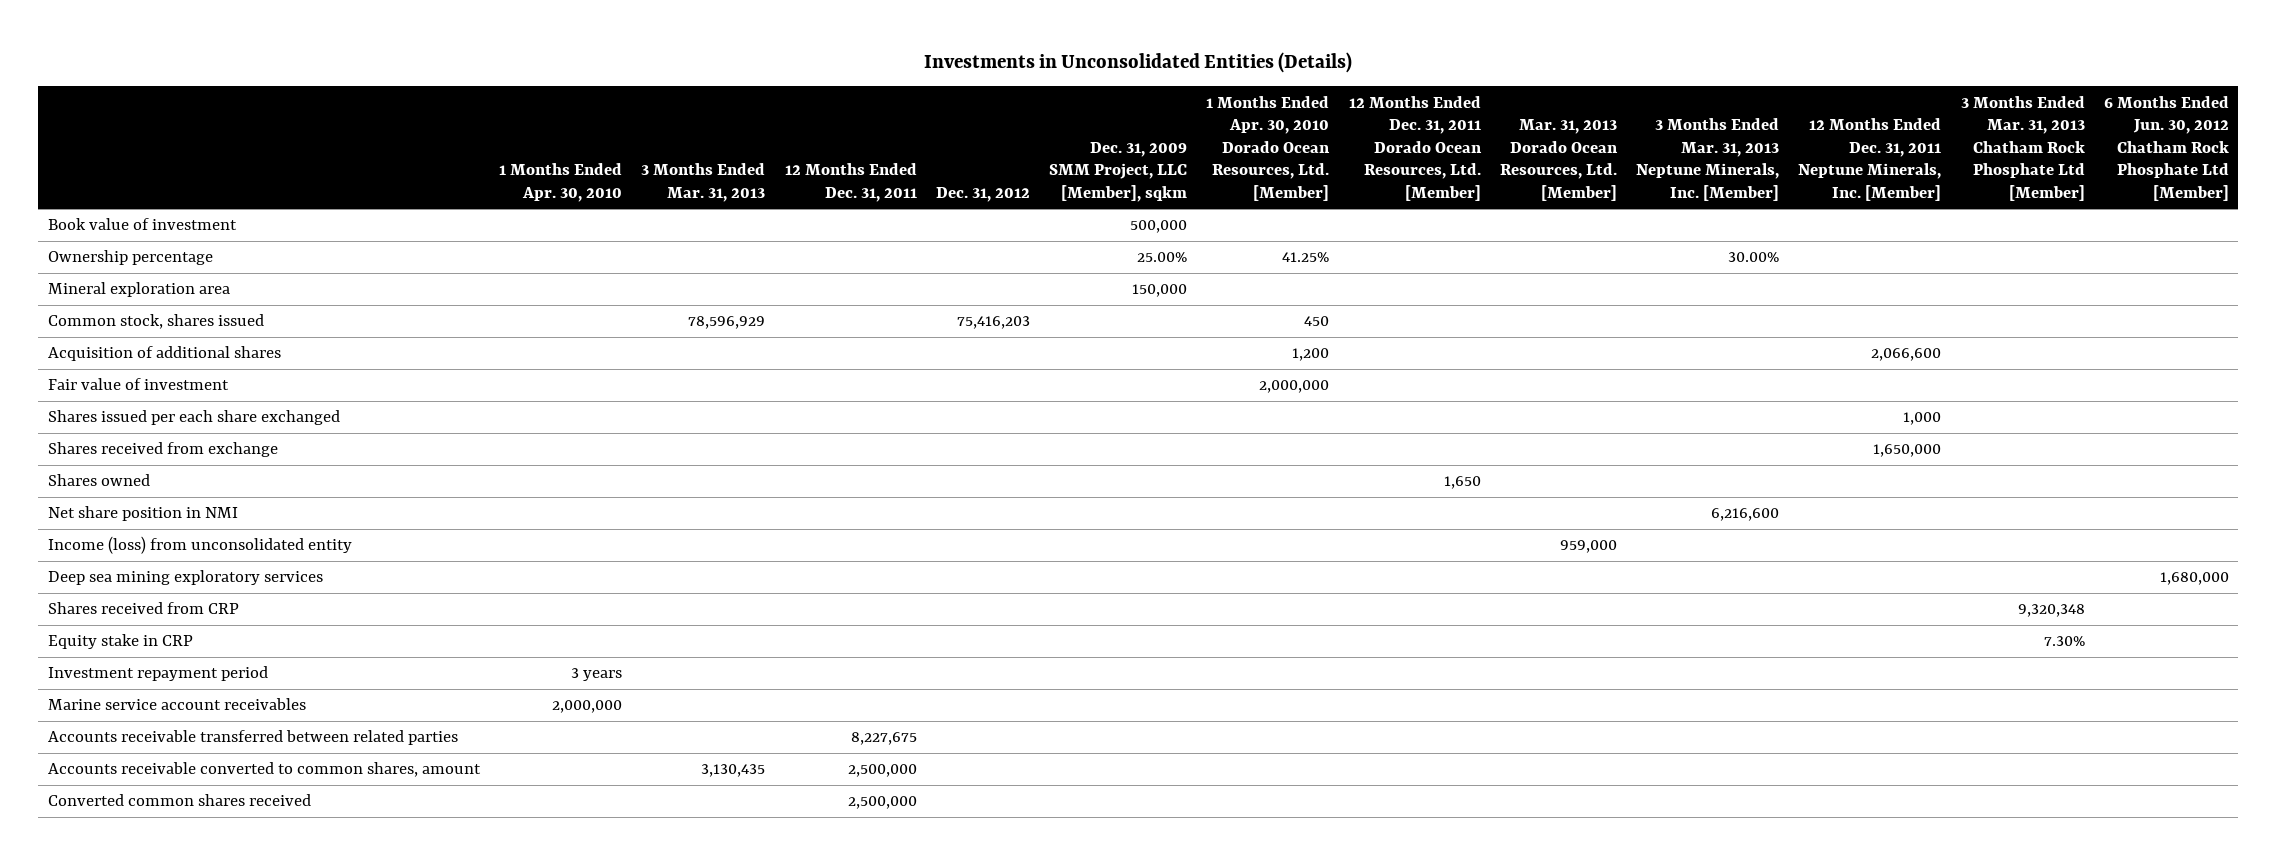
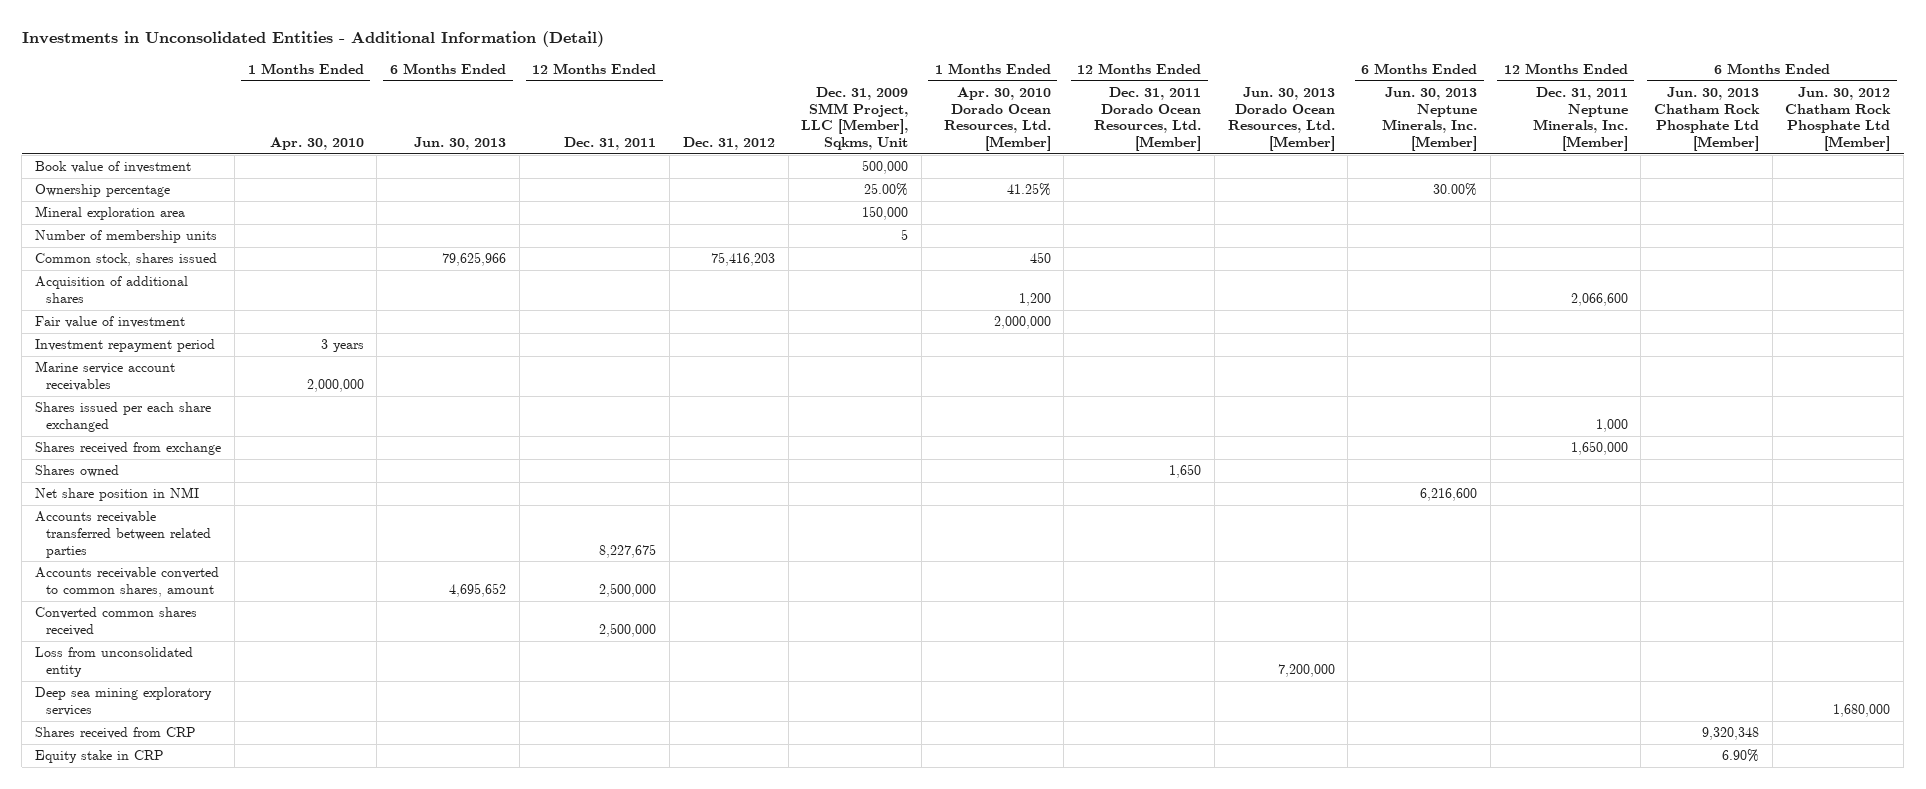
- Investments in Unconsolidated Entities (Details)
+ Investments in Unconsolidated Entities - Additional Information (Detail)
- | 1 Months Ended Apr. 30, 2010 | 3 Months Ended Mar. 31, 2013 | 12 Months Ended Dec. 31, 2011 | Dec. 31, 2012 | Dec. 31, 2009 SMM Project, LLC [Member], sqkm | 1 Months Ended Apr. 30, 2010 Dorado Ocean Resources, Ltd. [Member] | 12 Months Ended Dec. 31, 2011 Dorado Ocean Resources, Ltd. [Member] | Mar. 31, 2013 Dorado Ocean Resources, Ltd. [Member] | 3 Months Ended Mar. 31, 2013 Neptune Minerals, Inc. [Member] | 12 Months Ended Dec. 31, 2011 Neptune Minerals, Inc. [Member] | 3 Months Ended Mar. 31, 2013 Chatham Rock Phosphate Ltd [Member] | 6 Months Ended Jun. 30, 2012 Chatham Rock Phosphate Ltd [Member]
+ | 1 Months Ended Apr. 30, 2010 | 6 Months Ended Jun. 30, 2013 | 12 Months Ended Dec. 31, 2011 | Dec. 31, 2012 | Dec. 31, 2009 SMM Project, LLC [Member], Sqkms, Unit | 1 Months Ended Apr. 30, 2010 Dorado Ocean Resources, Ltd. [Member] | 12 Months Ended Dec. 31, 2011 Dorado Ocean Resources, Ltd. [Member] | Jun. 30, 2013 Dorado Ocean Resources, Ltd. [Member] | 6 Months Ended Jun. 30, 2013 Neptune Minerals, Inc. [Member] | 12 Months Ended Dec. 31, 2011 Neptune Minerals, Inc. [Member] | 6 Months Ended Jun. 30, 2013 Chatham Rock Phosphate Ltd [Member] | 6 Months Ended Jun. 30, 2012 Chatham Rock Phosphate Ltd [Member]
+ Number of membership units | | | | | 5 | | | | | | |
moved up: Investment repayment period | 3 years | | | | | | | | | | |
moved up: Marine service account receivables | 2,000,000 | | | | | | | | | | |
- Income (loss) from unconsolidated entity | | | | | | | | 959,000 | | | |
+ Loss from unconsolidated entity | | | | | | | | 7,200,000 | | | |
moved down: Deep sea mining exploratory services | | | | | | | | | | | | 1,680,000
moved down: Shares received from CRP | | | | | | | | | | | 9,320,348 |
moved down: Equity stake in CRP | | | | | | | | | | | 6.90% |

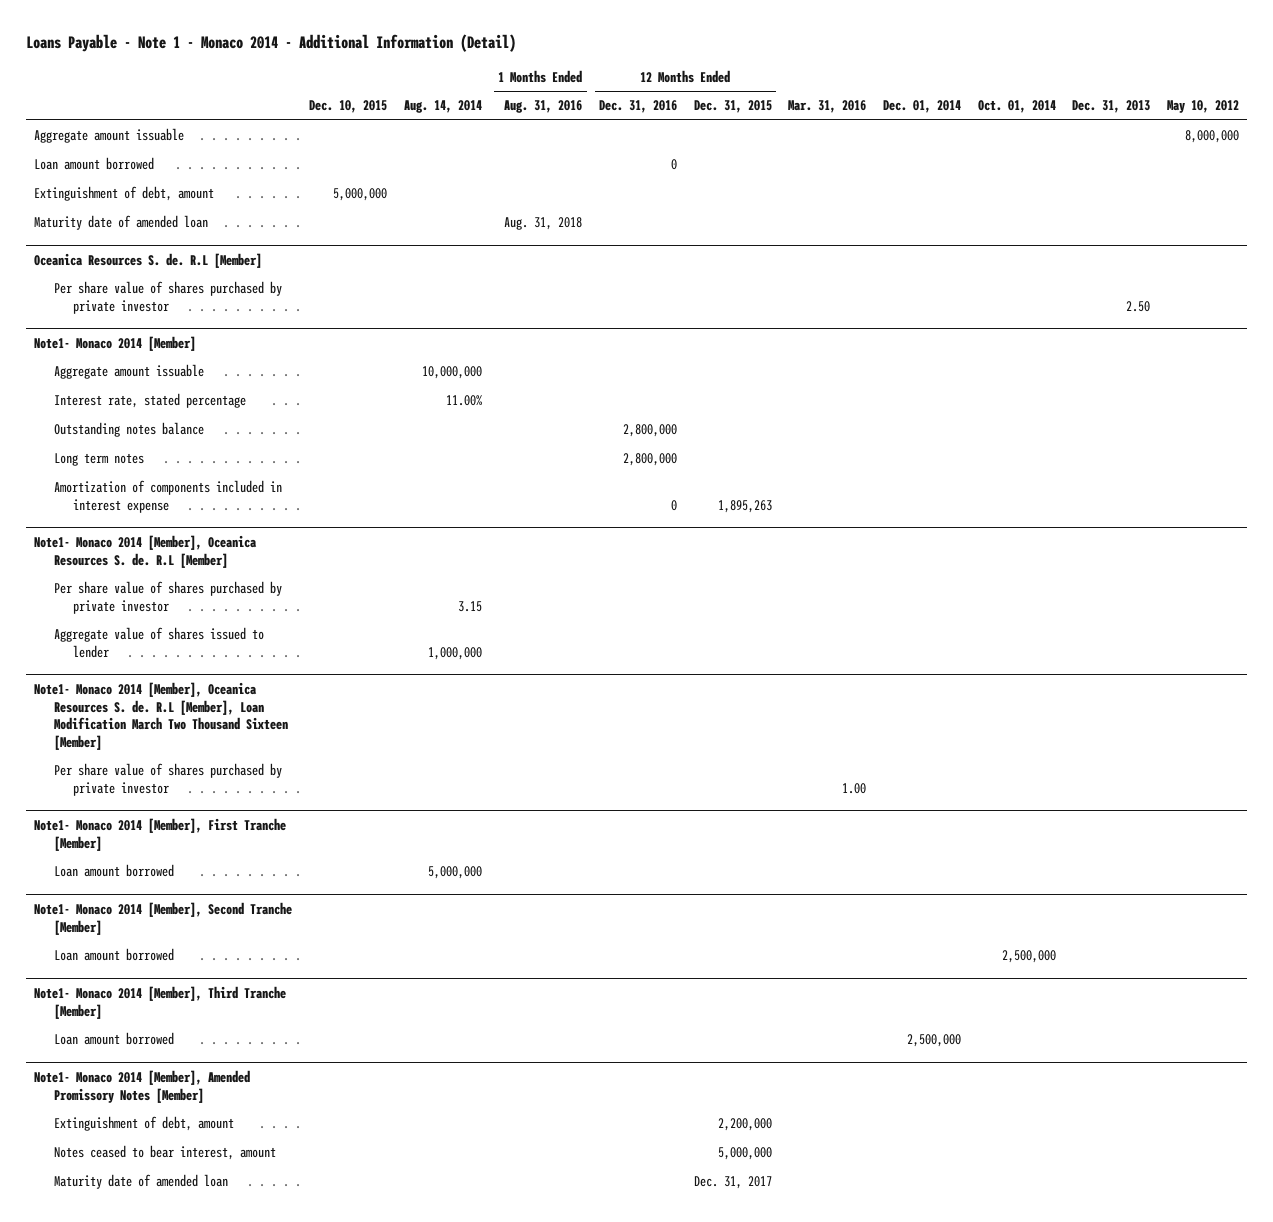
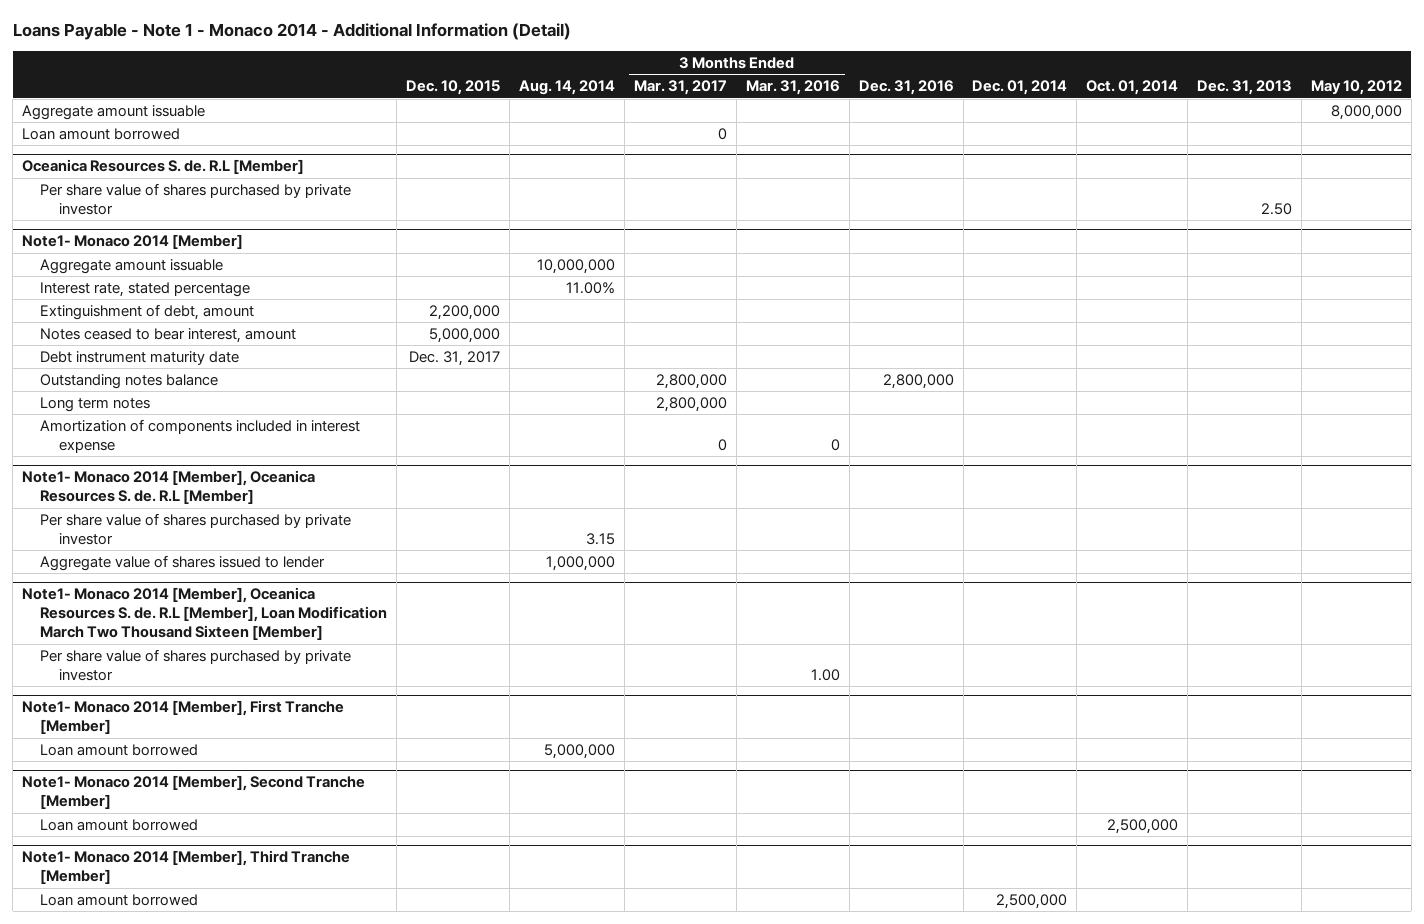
- | Dec. 10, 2015 | Aug. 14, 2014 | 1 Months Ended Aug. 31, 2016 | 12 Months Ended Dec. 31, 2016 | 12 Months Ended Dec. 31, 2015 | Mar. 31, 2016 | Dec. 01, 2014 | Oct. 01, 2014 | Dec. 31, 2013 | May 10, 2012
+ | Dec. 10, 2015 | Aug. 14, 2014 | 3 Months Ended Mar. 31, 2017 | 3 Months Ended Mar. 31, 2016 | Dec. 31, 2016 | Dec. 01, 2014 | Oct. 01, 2014 | Dec. 31, 2013 | May 10, 2012
- Extinguishment of debt, amount | 5,000,000 | | | | | | | | |
- Maturity date of amended loan | | | Aug. 31, 2018 | | | | | | |
@ Note1- Monaco 2014 [Member]
+ Extinguishment of debt, amount | 2,200,000 | | | | | | | |
+ Notes ceased to bear interest, amount | 5,000,000 | | | | | | | |
+ Debt instrument maturity date | Dec. 31, 2017 | | | | | | | |
- Note1- Monaco 2014 [Member], Amended Promissory Notes [Member]
- Extinguishment of debt, amount | | | | | 2,200,000 | | | | |
- Notes ceased to bear interest, amount | | | | | 5,000,000 | | | | |
- Maturity date of amended loan | | | | | Dec. 31, 2017 | | | | |

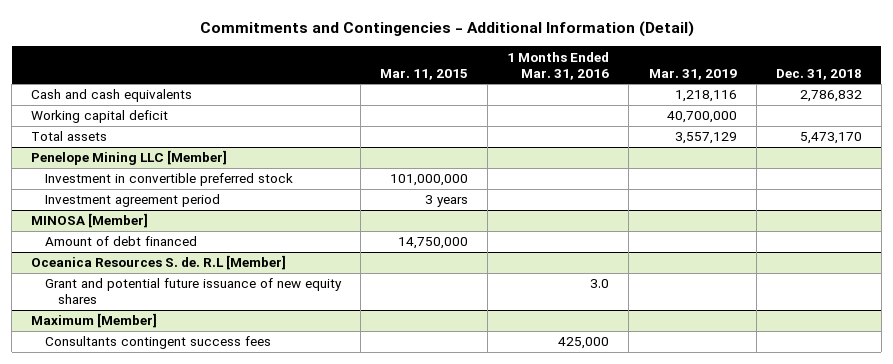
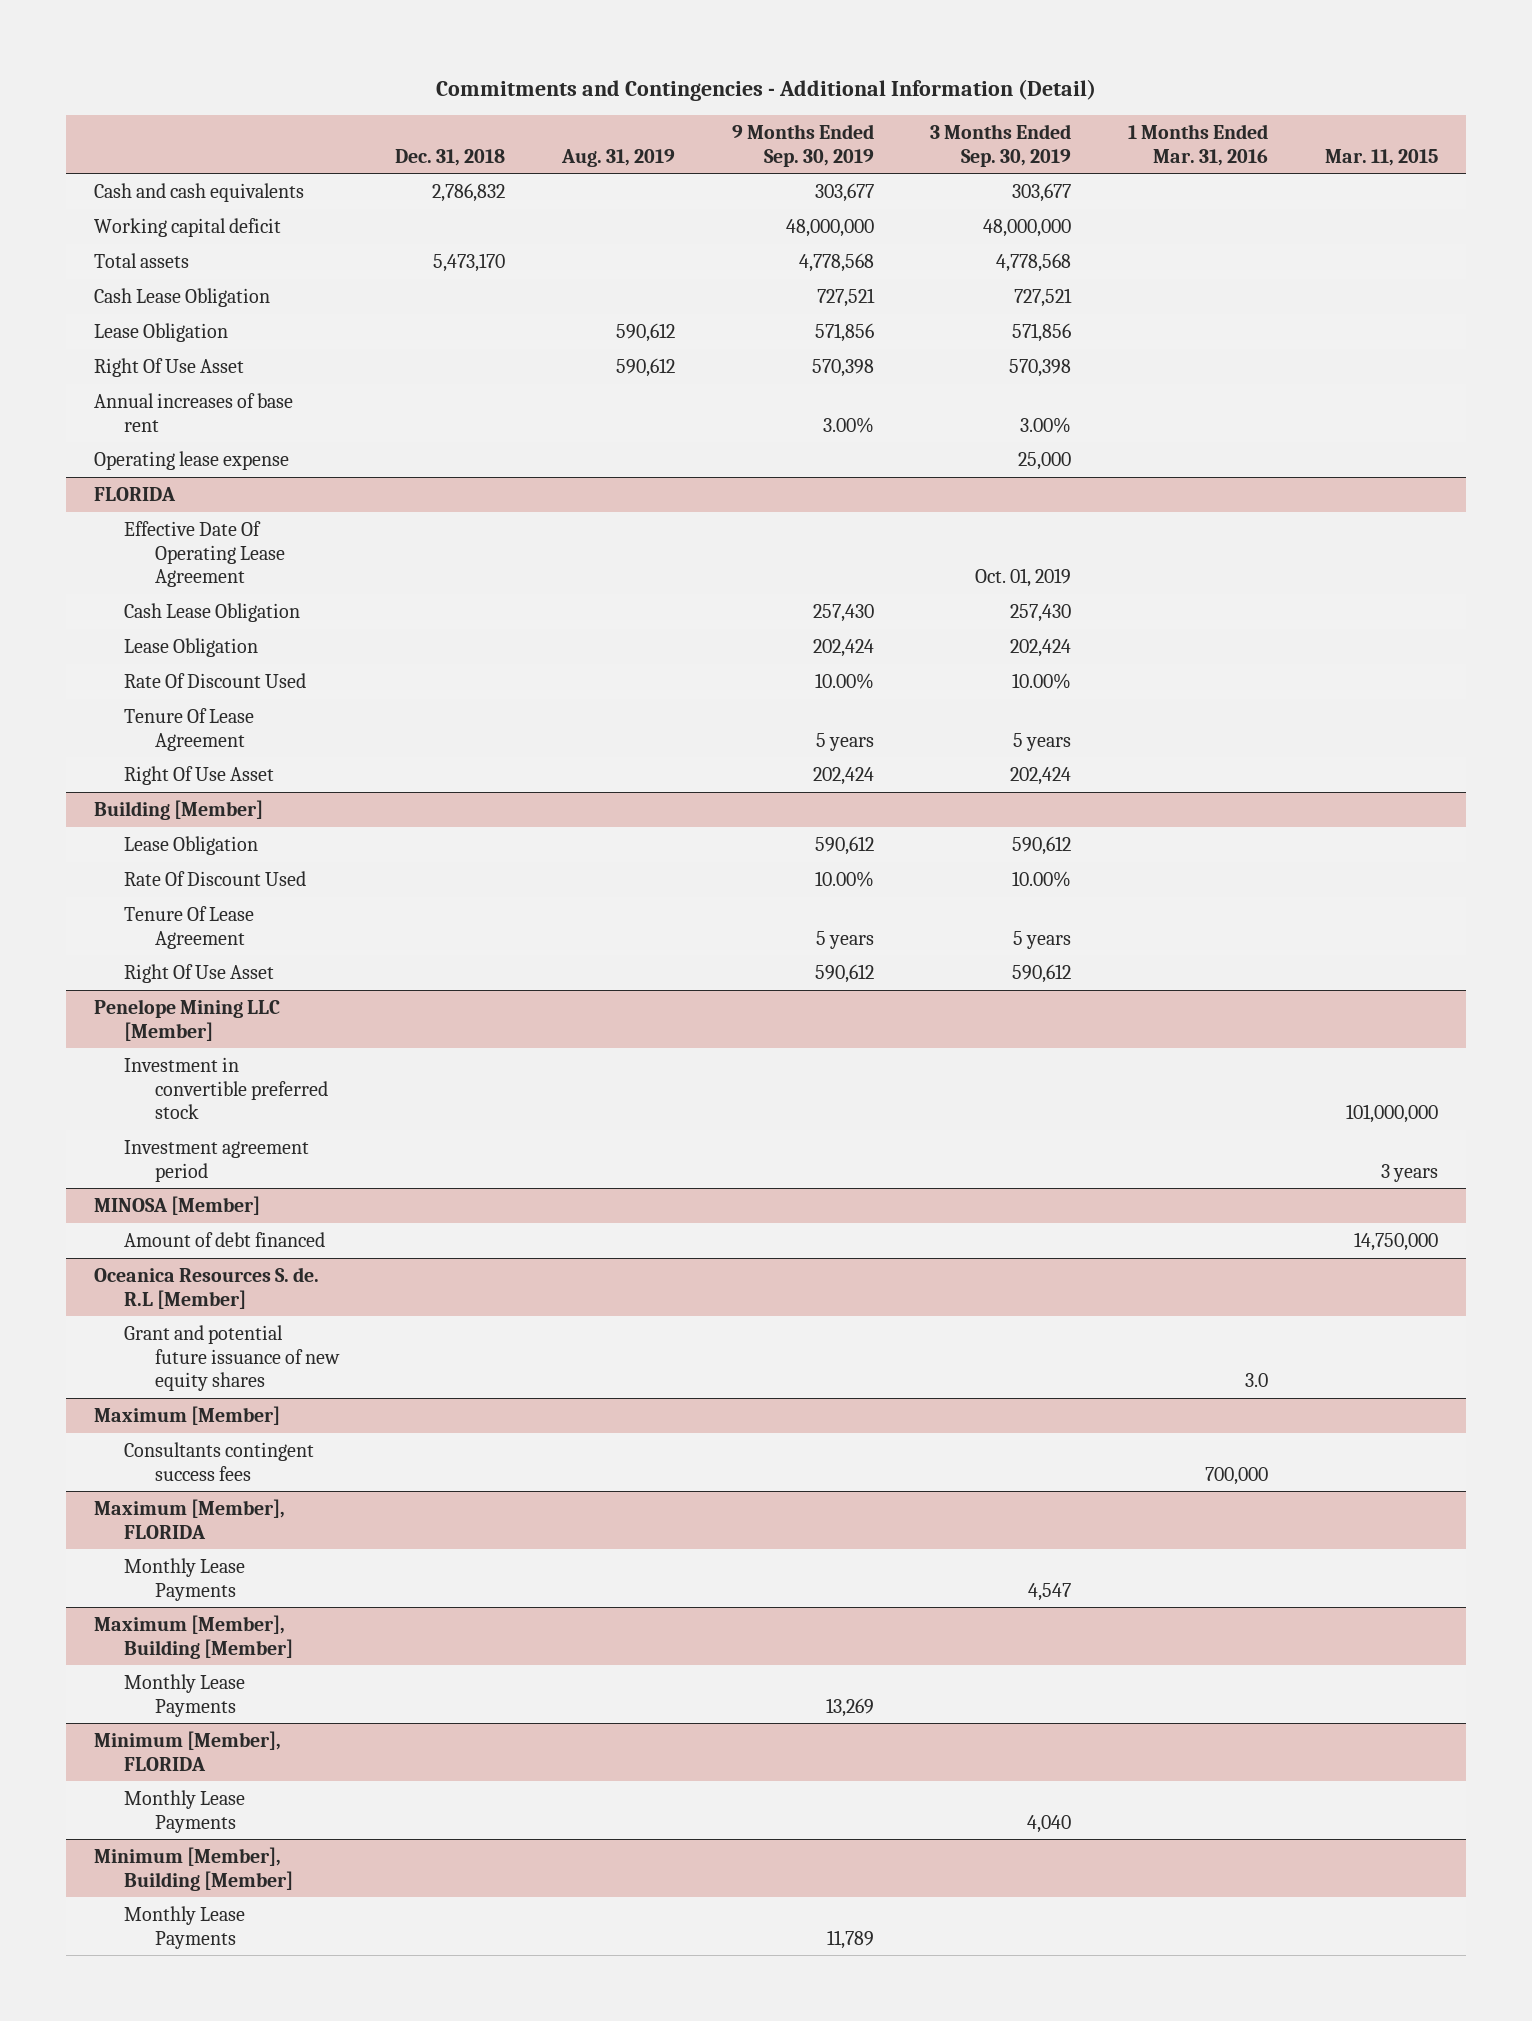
- | Mar. 11, 2015 | 1 Months Ended Mar. 31, 2016 | Mar. 31, 2019 | Dec. 31, 2018
+ | Dec. 31, 2018 | Aug. 31, 2019 | 9 Months Ended Sep. 30, 2019 | 3 Months Ended Sep. 30, 2019 | 1 Months Ended Mar. 31, 2016 | Mar. 11, 2015
+ Cash Lease Obligation | | | 727,521 | 727,521 | |
+ Lease Obligation | | 590,612 | 571,856 | 571,856 | |
+ Right Of Use Asset | | 590,612 | 570,398 | 570,398 | |
+ Annual increases of base rent | | | 3.00% | 3.00% | |
+ Operating lease expense | | | | 25,000 | |
+ FLORIDA
+ Effective Date Of Operating Lease Agreement | | | | Oct. 01, 2019 | |
+ Cash Lease Obligation | | | 257,430 | 257,430 | |
+ Lease Obligation | | | 202,424 | 202,424 | |
+ Rate Of Discount Used | | | 10.00% | 10.00% | |
+ Tenure Of Lease Agreement | | | 5 years | 5 years | |
+ Right Of Use Asset | | | 202,424 | 202,424 | |
+ Building [Member]
+ Lease Obligation | | | 590,612 | 590,612 | |
+ Rate Of Discount Used | | | 10.00% | 10.00% | |
+ Tenure Of Lease Agreement | | | 5 years | 5 years | |
+ Right Of Use Asset | | | 590,612 | 590,612 | |
@ Maximum [Member]
- Consultants contingent success fees | | 425,000 | |
+ Consultants contingent success fees | | | | | 700,000 |
+ Maximum [Member], FLORIDA
+ Monthly Lease Payments | | | | 4,547 | |
+ Maximum [Member], Building [Member]
+ Monthly Lease Payments | | | 13,269 | | |
+ Minimum [Member], FLORIDA
+ Monthly Lease Payments | | | | 4,040 | |
+ Minimum [Member], Building [Member]
+ Monthly Lease Payments | | | 11,789 | | |

